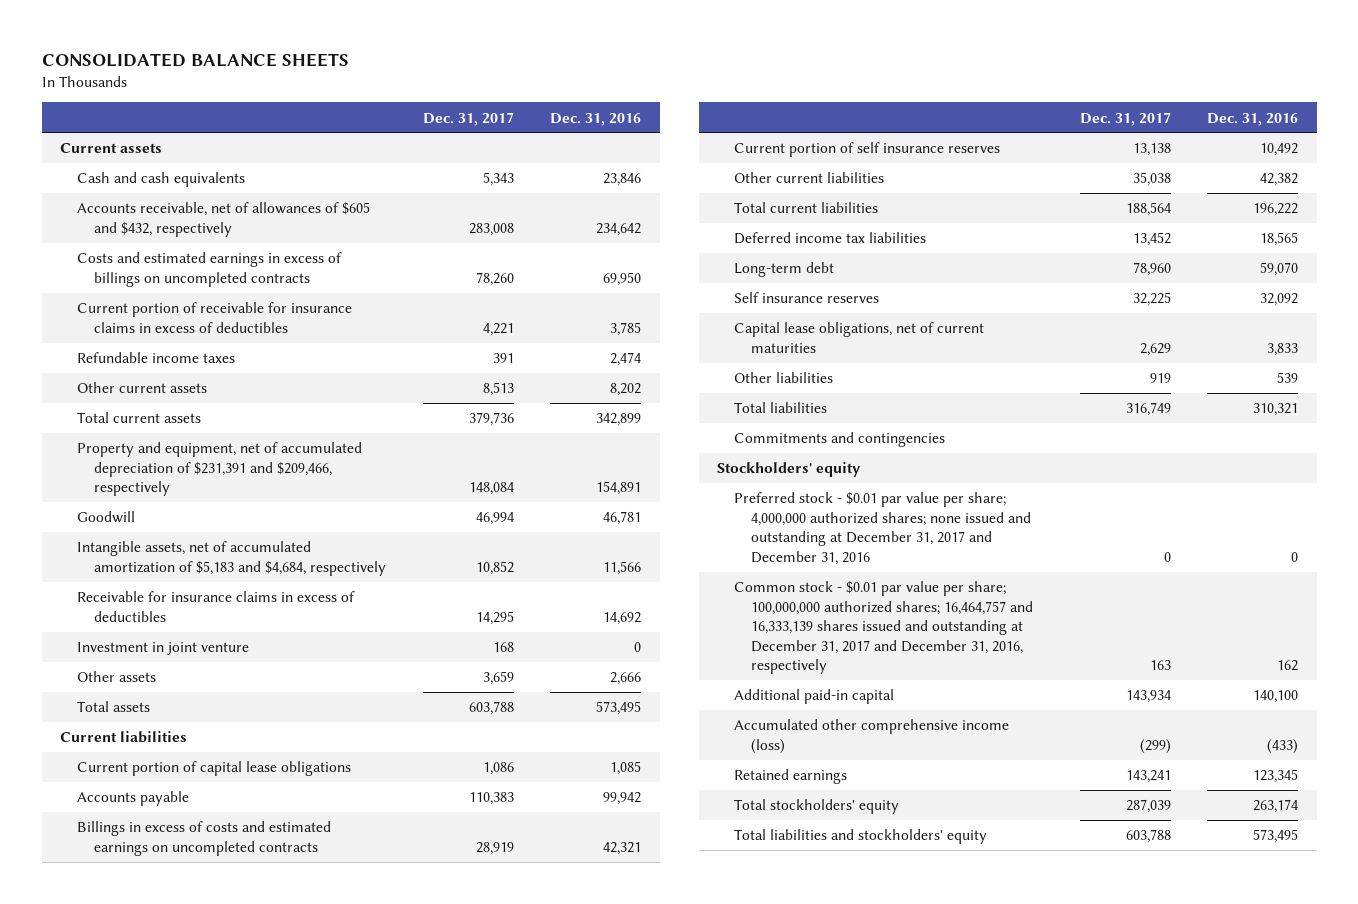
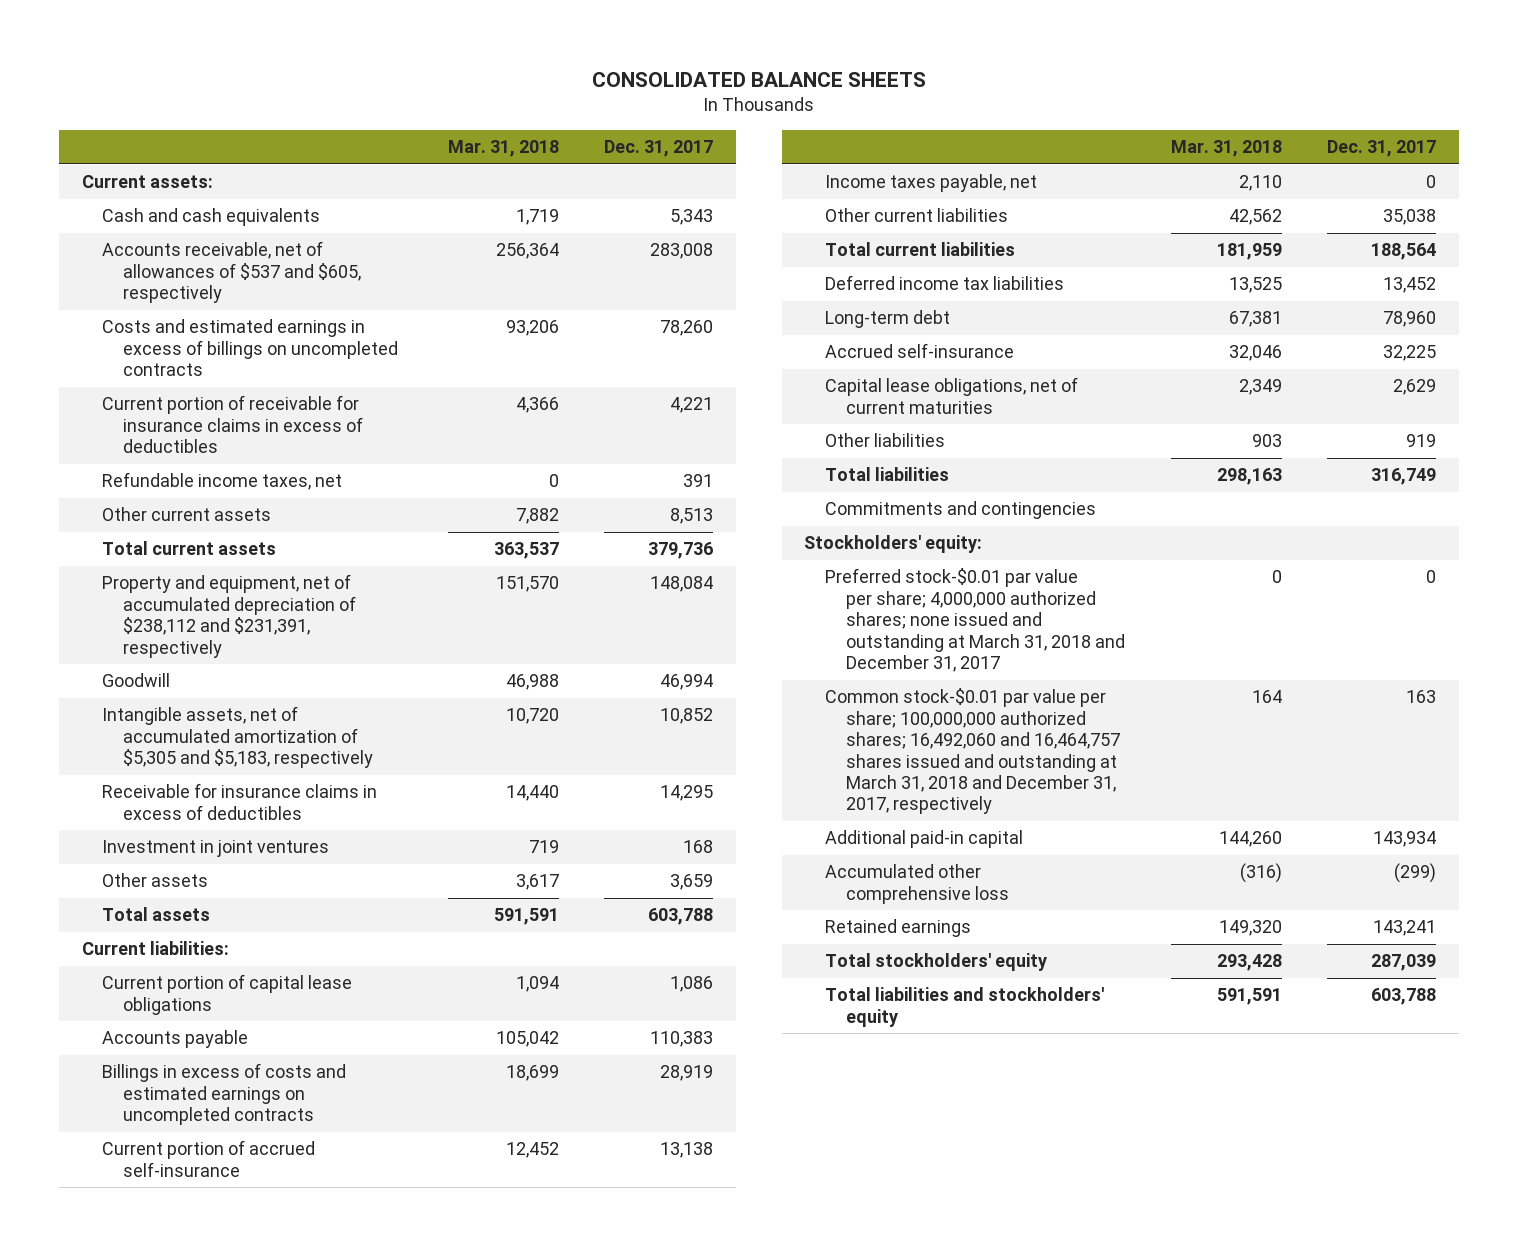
- | Dec. 31, 2017 | Dec. 31, 2016
+ | Mar. 31, 2018 | Dec. 31, 2017
- Current assets
+ Current assets:
- Accounts receivable, net of allowances of $605 and $432, respectively | 283,008 | 234,642
+ Accounts receivable, net of allowances of $537 and $605, respectively | 256,364 | 283,008
- Refundable income taxes | 391 | 2,474
+ Refundable income taxes, net | 0 | 391
- Property and equipment, net of accumulated depreciation of $231,391 and $209,466, respectively | 148,084 | 154,891
+ Property and equipment, net of accumulated depreciation of $238,112 and $231,391, respectively | 151,570 | 148,084
- Intangible assets, net of accumulated amortization of $5,183 and $4,684, respectively | 10,852 | 11,566
+ Intangible assets, net of accumulated amortization of $5,305 and $5,183, respectively | 10,720 | 10,852
- Investment in joint venture | 168 | 0
+ Investment in joint ventures | 719 | 168
- Current liabilities
+ Current liabilities:
- Current portion of self insurance reserves | 13,138 | 10,492
+ Current portion of accrued self-insurance | 12,452 | 13,138
+ Income taxes payable, net | 2,110 | 0
- Self insurance reserves | 32,225 | 32,092
+ Accrued self-insurance | 32,046 | 32,225
- Stockholders' equity
- Preferred stock - $0.01 par value per share; 4,000,000 authorized shares; none issued and outstanding at December 31, 2017 and December 31, 2016 | 0 | 0
- Common stock - $0.01 par value per share; 100,000,000 authorized shares; 16,464,757 and 16,333,139 shares issued and outstanding at December 31, 2017 and December 31, 2016, respectively | 163 | 162
+ Stockholders' equity:
+ Preferred stock-$0.01 par value per share; 4,000,000 authorized shares; none issued and outstanding at March 31, 2018 and December 31, 2017 | 0 | 0
+ Common stock-$0.01 par value per share; 100,000,000 authorized shares; 16,492,060 and 16,464,757 shares issued and outstanding at March 31, 2018 and December 31, 2017, respectively | 164 | 163
- Accumulated other comprehensive income (loss) | (299) | (433)
+ Accumulated other comprehensive loss | (316) | (299)

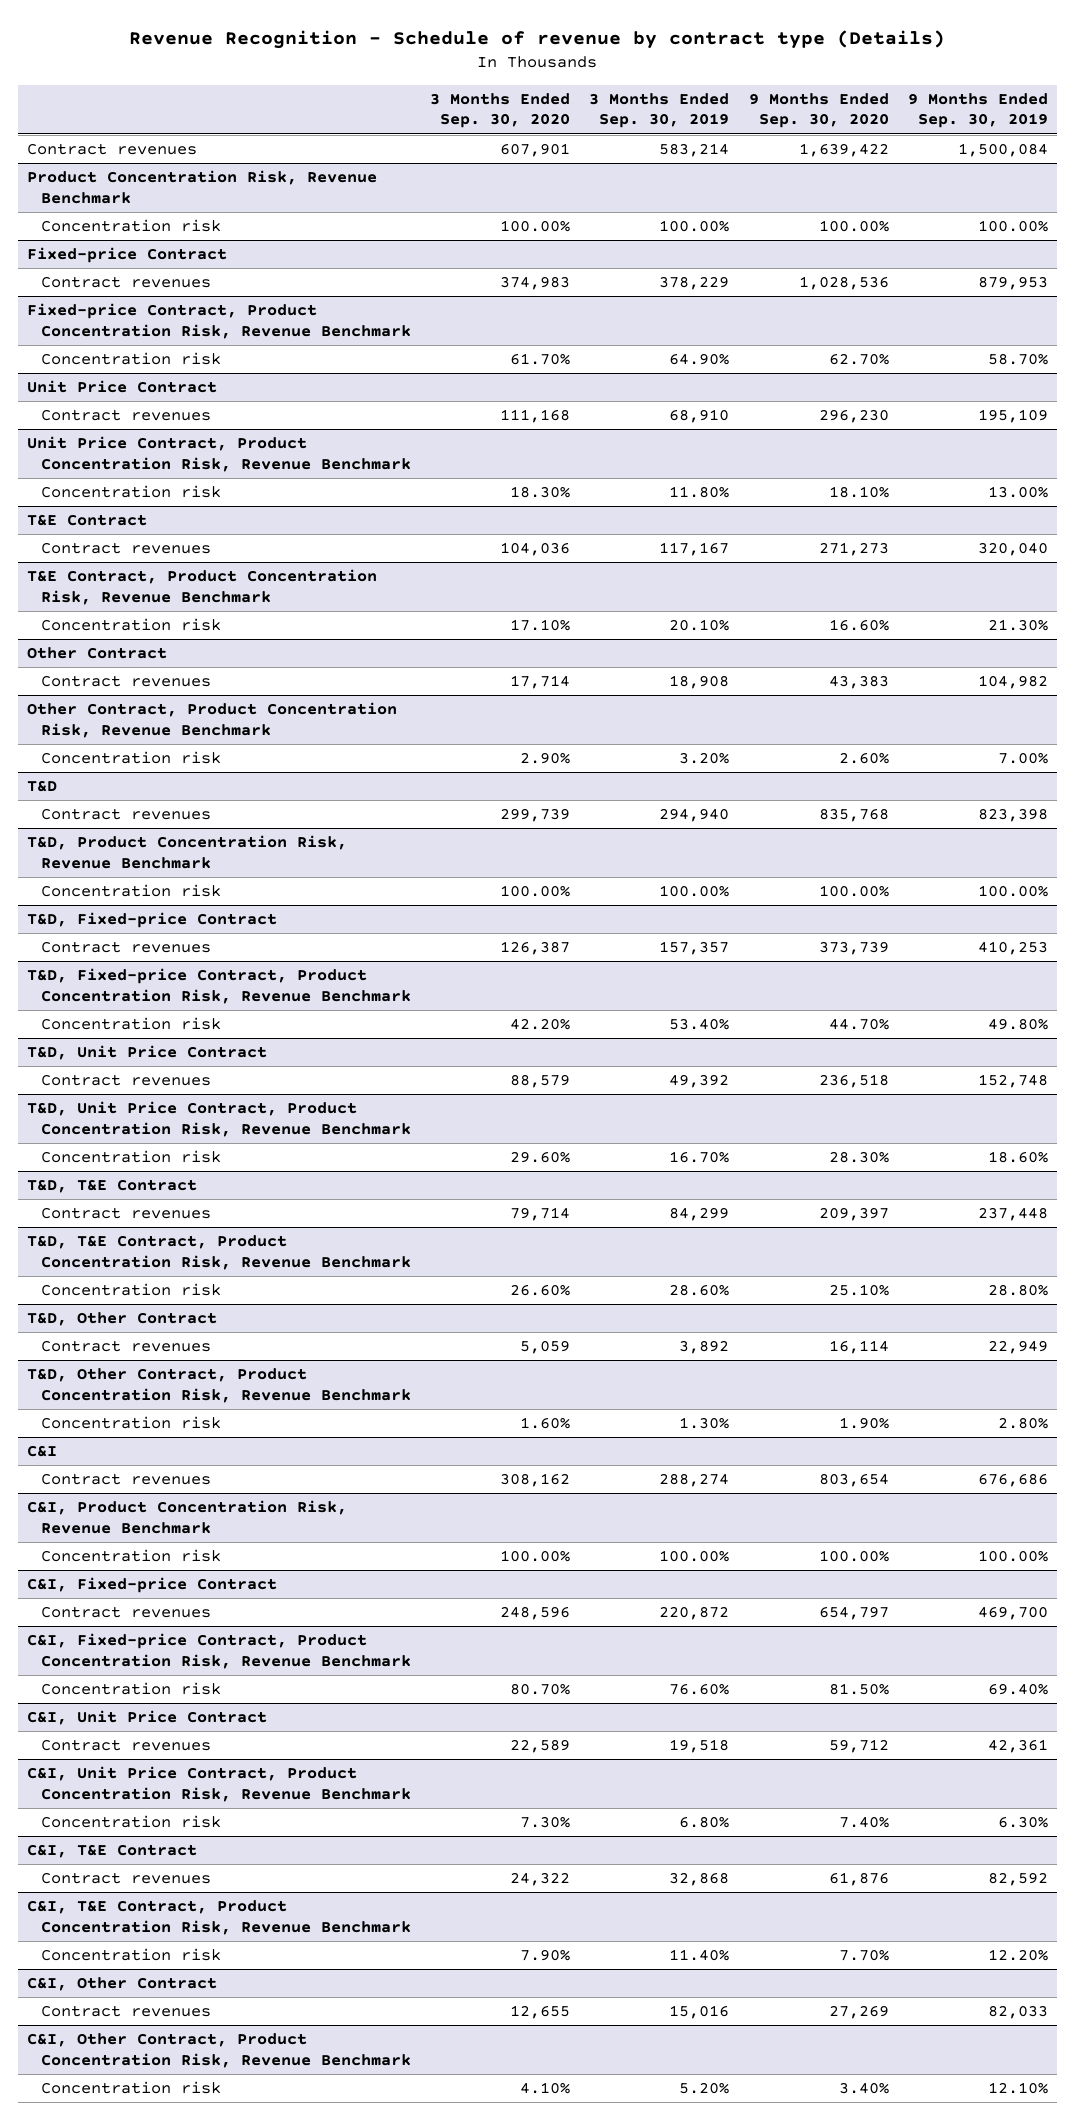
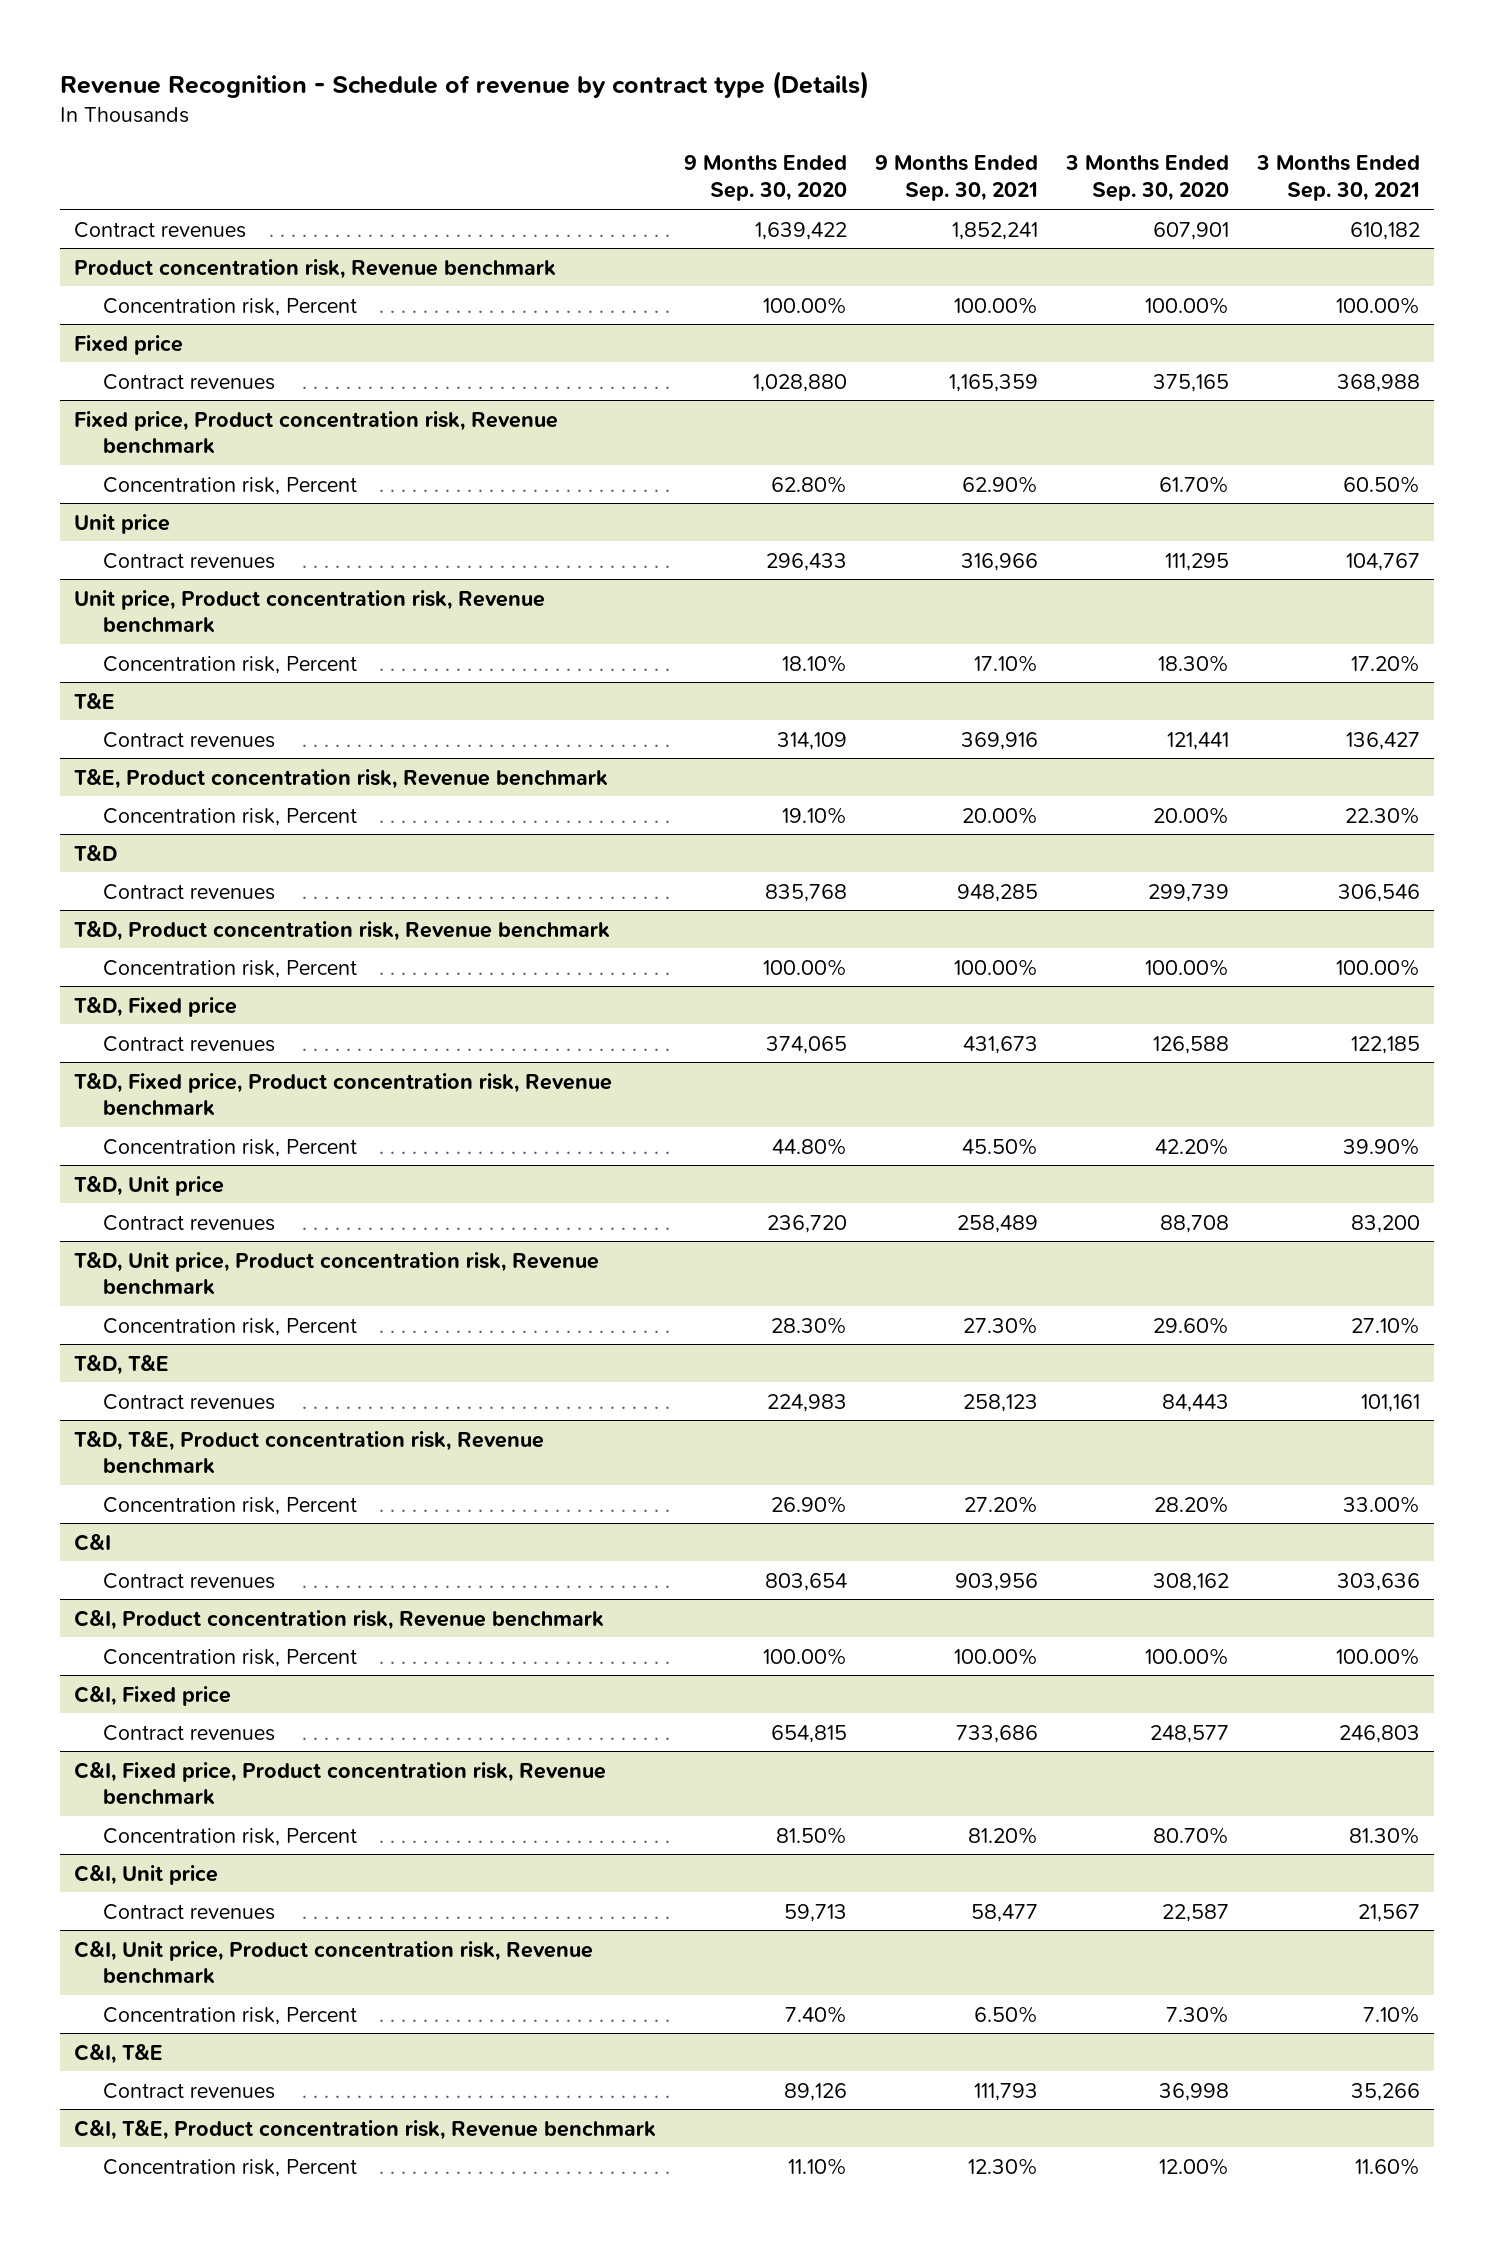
- | 3 Months Ended Sep. 30, 2020 | 3 Months Ended Sep. 30, 2019 | 9 Months Ended Sep. 30, 2020 | 9 Months Ended Sep. 30, 2019
+ | 9 Months Ended Sep. 30, 2020 | 9 Months Ended Sep. 30, 2021 | 3 Months Ended Sep. 30, 2020 | 3 Months Ended Sep. 30, 2021
- Product Concentration Risk, Revenue Benchmark
- Concentration risk | 100.00% | 100.00% | 100.00% | 100.00%
- Fixed-price Contract
- Contract revenues | 374,983 | 378,229 | 1,028,536 | 879,953
- Fixed-price Contract, Product Concentration Risk, Revenue Benchmark
- Concentration risk | 61.70% | 64.90% | 62.70% | 58.70%
- Unit Price Contract
- Contract revenues | 111,168 | 68,910 | 296,230 | 195,109
- Unit Price Contract, Product Concentration Risk, Revenue Benchmark
- Concentration risk | 18.30% | 11.80% | 18.10% | 13.00%
- T&E Contract
- Contract revenues | 104,036 | 117,167 | 271,273 | 320,040
- T&E Contract, Product Concentration Risk, Revenue Benchmark
- Concentration risk | 17.10% | 20.10% | 16.60% | 21.30%
- Other Contract
- Contract revenues | 17,714 | 18,908 | 43,383 | 104,982
- Other Contract, Product Concentration Risk, Revenue Benchmark
- Concentration risk | 2.90% | 3.20% | 2.60% | 7.00%
+ Product concentration risk, Revenue benchmark
+ Concentration risk, Percent | 100.00% | 100.00% | 100.00% | 100.00%
+ Fixed price
+ Contract revenues | 1,028,880 | 1,165,359 | 375,165 | 368,988
+ Fixed price, Product concentration risk, Revenue benchmark
+ Concentration risk, Percent | 62.80% | 62.90% | 61.70% | 60.50%
+ Unit price
+ Contract revenues | 296,433 | 316,966 | 111,295 | 104,767
+ Unit price, Product concentration risk, Revenue benchmark
+ Concentration risk, Percent | 18.10% | 17.10% | 18.30% | 17.20%
+ T&E
+ Contract revenues | 314,109 | 369,916 | 121,441 | 136,427
+ T&E, Product concentration risk, Revenue benchmark
+ Concentration risk, Percent | 19.10% | 20.00% | 20.00% | 22.30%
- T&D, Product Concentration Risk, Revenue Benchmark
- Concentration risk | 100.00% | 100.00% | 100.00% | 100.00%
- T&D, Fixed-price Contract
- Contract revenues | 126,387 | 157,357 | 373,739 | 410,253
- T&D, Fixed-price Contract, Product Concentration Risk, Revenue Benchmark
- Concentration risk | 42.20% | 53.40% | 44.70% | 49.80%
- T&D, Unit Price Contract
- Contract revenues | 88,579 | 49,392 | 236,518 | 152,748
- T&D, Unit Price Contract, Product Concentration Risk, Revenue Benchmark
- Concentration risk | 29.60% | 16.70% | 28.30% | 18.60%
- T&D, T&E Contract
- Contract revenues | 79,714 | 84,299 | 209,397 | 237,448
- T&D, T&E Contract, Product Concentration Risk, Revenue Benchmark
- Concentration risk | 26.60% | 28.60% | 25.10% | 28.80%
- T&D, Other Contract
- Contract revenues | 5,059 | 3,892 | 16,114 | 22,949
- T&D, Other Contract, Product Concentration Risk, Revenue Benchmark
- Concentration risk | 1.60% | 1.30% | 1.90% | 2.80%
+ T&D, Product concentration risk, Revenue benchmark
+ Concentration risk, Percent | 100.00% | 100.00% | 100.00% | 100.00%
+ T&D, Fixed price
+ Contract revenues | 374,065 | 431,673 | 126,588 | 122,185
+ T&D, Fixed price, Product concentration risk, Revenue benchmark
+ Concentration risk, Percent | 44.80% | 45.50% | 42.20% | 39.90%
+ T&D, Unit price
+ Contract revenues | 236,720 | 258,489 | 88,708 | 83,200
+ T&D, Unit price, Product concentration risk, Revenue benchmark
+ Concentration risk, Percent | 28.30% | 27.30% | 29.60% | 27.10%
+ T&D, T&E
+ Contract revenues | 224,983 | 258,123 | 84,443 | 101,161
+ T&D, T&E, Product concentration risk, Revenue benchmark
+ Concentration risk, Percent | 26.90% | 27.20% | 28.20% | 33.00%
- C&I, Product Concentration Risk, Revenue Benchmark
- Concentration risk | 100.00% | 100.00% | 100.00% | 100.00%
- C&I, Fixed-price Contract
- Contract revenues | 248,596 | 220,872 | 654,797 | 469,700
- C&I, Fixed-price Contract, Product Concentration Risk, Revenue Benchmark
- Concentration risk | 80.70% | 76.60% | 81.50% | 69.40%
- C&I, Unit Price Contract
- Contract revenues | 22,589 | 19,518 | 59,712 | 42,361
- C&I, Unit Price Contract, Product Concentration Risk, Revenue Benchmark
- Concentration risk | 7.30% | 6.80% | 7.40% | 6.30%
- C&I, T&E Contract
- Contract revenues | 24,322 | 32,868 | 61,876 | 82,592
- C&I, T&E Contract, Product Concentration Risk, Revenue Benchmark
- Concentration risk | 7.90% | 11.40% | 7.70% | 12.20%
- C&I, Other Contract
- Contract revenues | 12,655 | 15,016 | 27,269 | 82,033
- C&I, Other Contract, Product Concentration Risk, Revenue Benchmark
- Concentration risk | 4.10% | 5.20% | 3.40% | 12.10%
+ C&I, Product concentration risk, Revenue benchmark
+ Concentration risk, Percent | 100.00% | 100.00% | 100.00% | 100.00%
+ C&I, Fixed price
+ Contract revenues | 654,815 | 733,686 | 248,577 | 246,803
+ C&I, Fixed price, Product concentration risk, Revenue benchmark
+ Concentration risk, Percent | 81.50% | 81.20% | 80.70% | 81.30%
+ C&I, Unit price
+ Contract revenues | 59,713 | 58,477 | 22,587 | 21,567
+ C&I, Unit price, Product concentration risk, Revenue benchmark
+ Concentration risk, Percent | 7.40% | 6.50% | 7.30% | 7.10%
+ C&I, T&E
+ Contract revenues | 89,126 | 111,793 | 36,998 | 35,266
+ C&I, T&E, Product concentration risk, Revenue benchmark
+ Concentration risk, Percent | 11.10% | 12.30% | 12.00% | 11.60%

